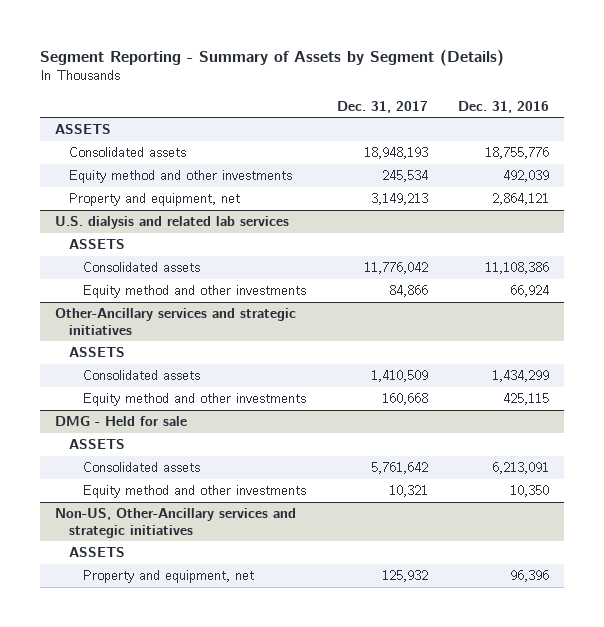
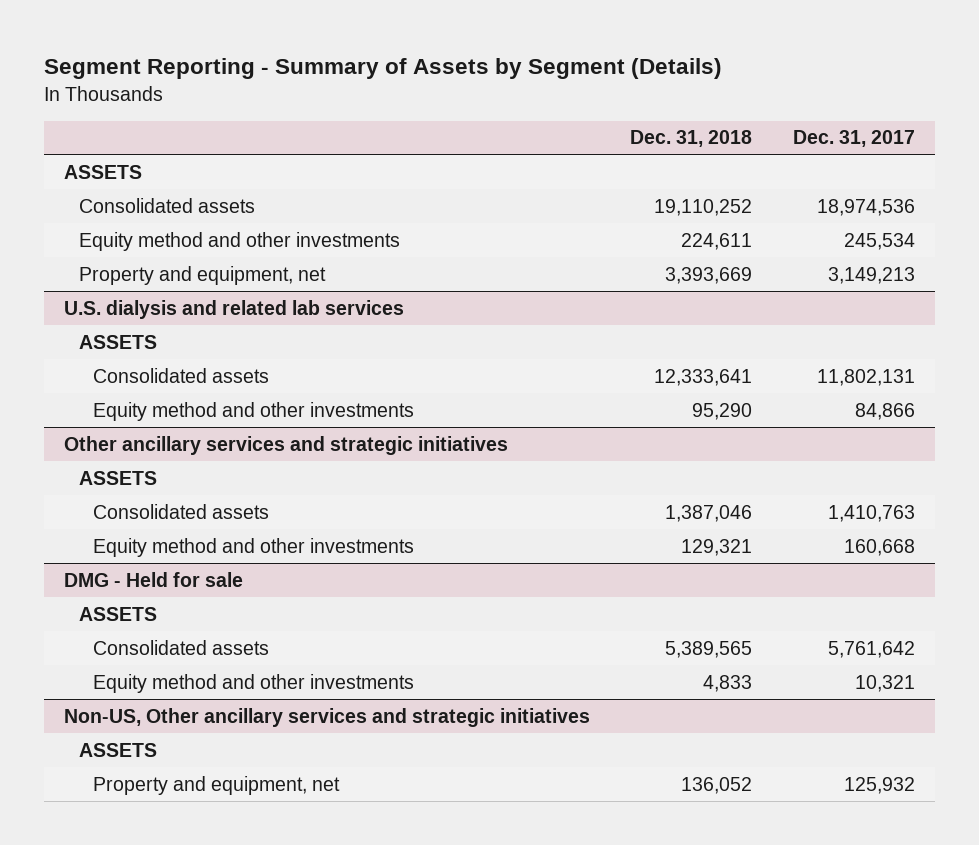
- | Dec. 31, 2017 | Dec. 31, 2016
+ | Dec. 31, 2018 | Dec. 31, 2017
- Consolidated assets | 18,948,193 | 18,755,776
+ Consolidated assets | 19,110,252 | 18,974,536
@ U.S. dialysis and related lab services
- Consolidated assets | 11,776,042 | 11,108,386
+ Consolidated assets | 12,333,641 | 11,802,131
- Other-Ancillary services and strategic initiatives
+ Other ancillary services and strategic initiatives
- Consolidated assets | 1,410,509 | 1,434,299
+ Consolidated assets | 1,387,046 | 1,410,763
- Non-US, Other-Ancillary services and strategic initiatives
+ Non-US, Other ancillary services and strategic initiatives

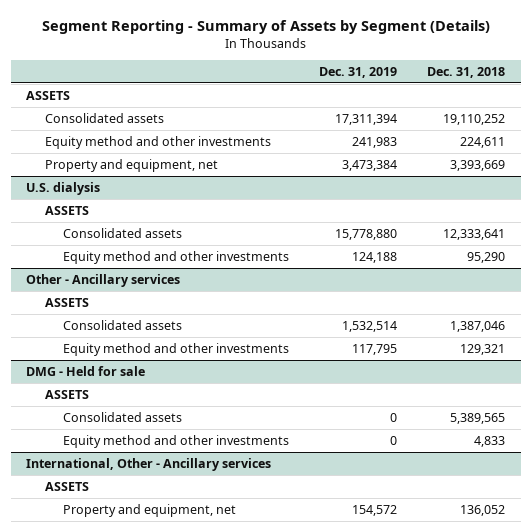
- | Dec. 31, 2018 | Dec. 31, 2017
+ | Dec. 31, 2019 | Dec. 31, 2018
- U.S. dialysis and related lab services
+ U.S. dialysis
- Other ancillary services and strategic initiatives
+ Other - Ancillary services
- Non-US, Other ancillary services and strategic initiatives
+ International, Other - Ancillary services

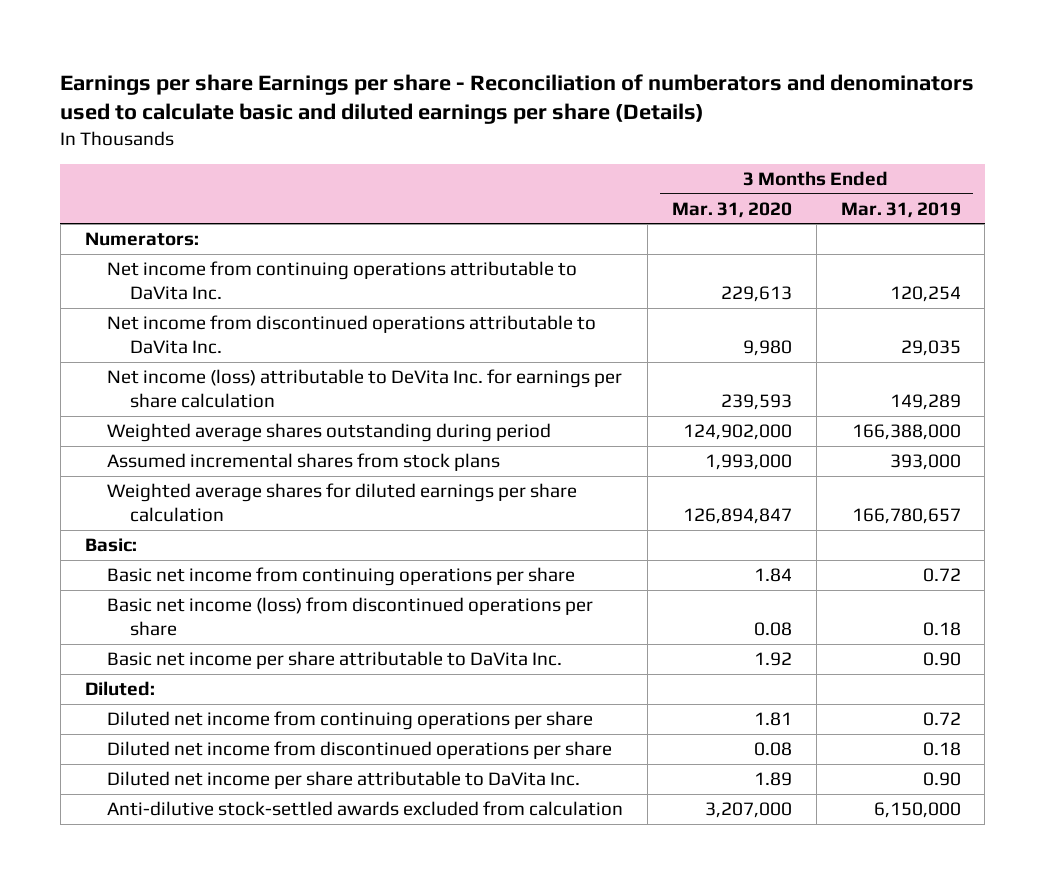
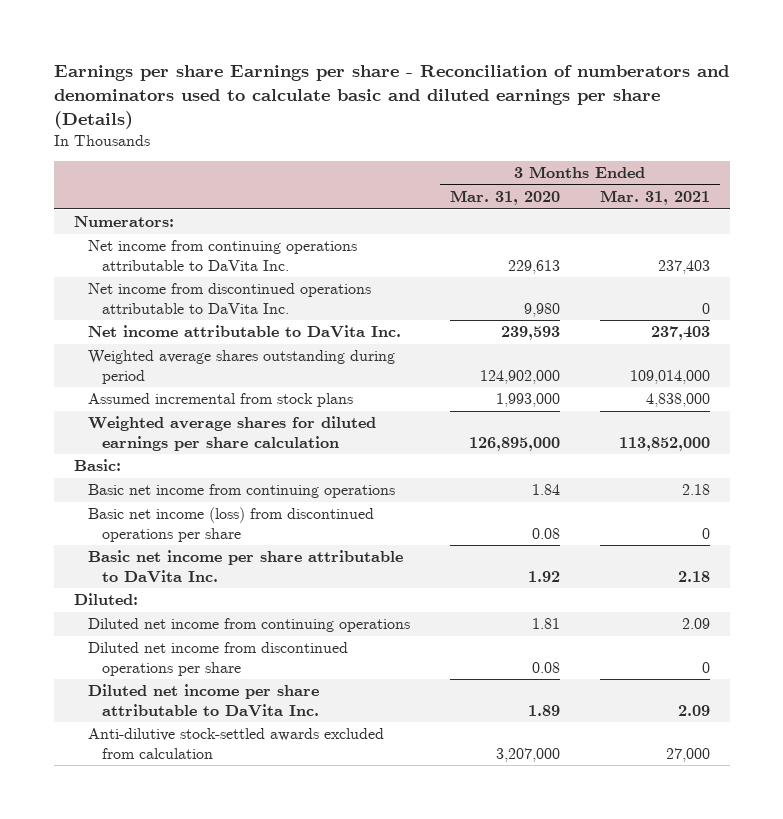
- | 3 Months Ended Mar. 31, 2020 | 3 Months Ended Mar. 31, 2019
+ | 3 Months Ended Mar. 31, 2020 | 3 Months Ended Mar. 31, 2021
- Net income (loss) attributable to DeVita Inc. for earnings per share calculation | 239,593 | 149,289
+ Net income attributable to DaVita Inc. | 239,593 | 237,403
- Assumed incremental shares from stock plans | 1,993,000 | 393,000
- Weighted average shares for diluted earnings per share calculation | 126,894,847 | 166,780,657
+ Assumed incremental from stock plans | 1,993,000 | 4,838,000
+ Weighted average shares for diluted earnings per share calculation | 126,895,000 | 113,852,000
- Basic net income from continuing operations per share | 1.84 | 0.72
+ Basic net income from continuing operations | 1.84 | 2.18
- Diluted net income from continuing operations per share | 1.81 | 0.72
+ Diluted net income from continuing operations | 1.81 | 2.09

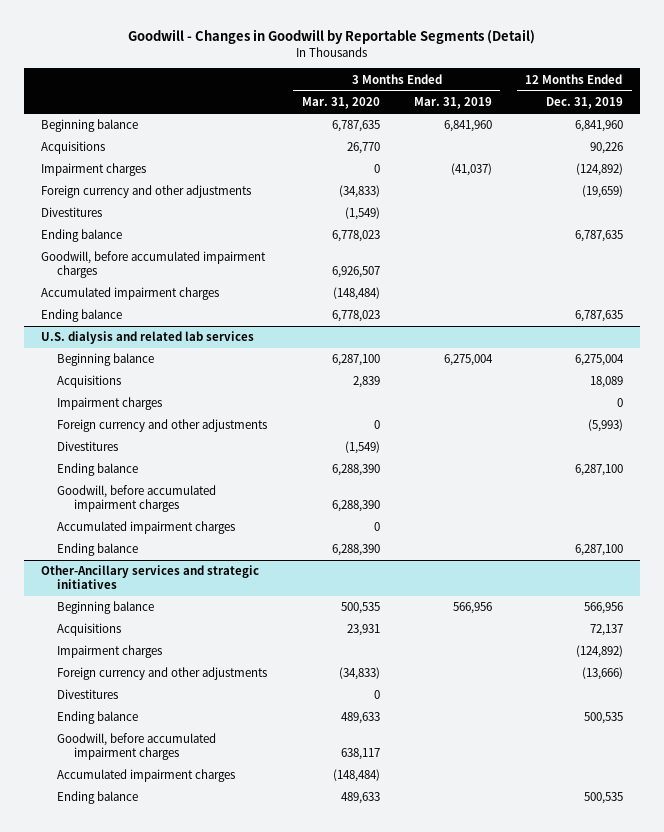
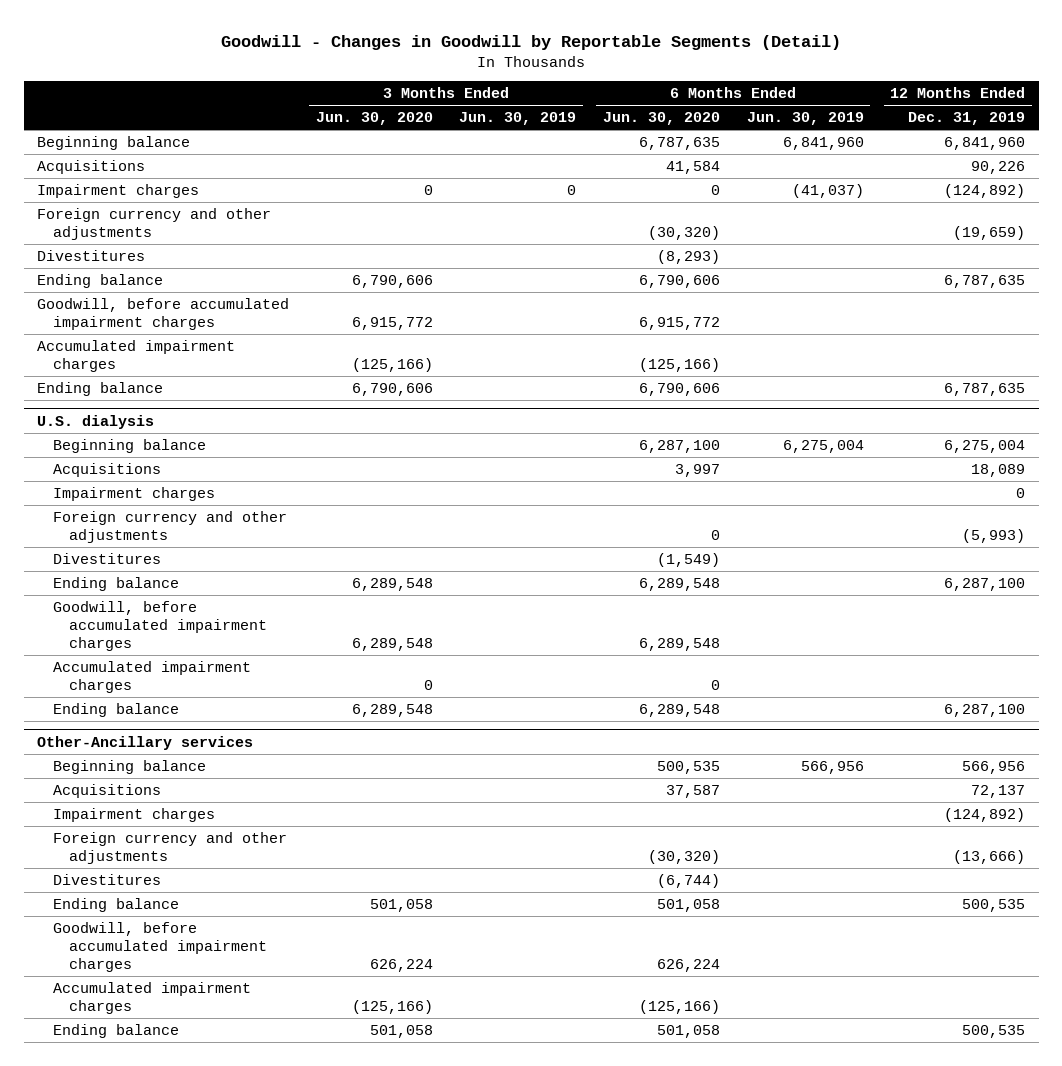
- | 3 Months Ended Mar. 31, 2020 | 3 Months Ended Mar. 31, 2019 | 12 Months Ended Dec. 31, 2019
+ | 3 Months Ended Jun. 30, 2020 | 3 Months Ended Jun. 30, 2019 | 6 Months Ended Jun. 30, 2020 | 6 Months Ended Jun. 30, 2019 | 12 Months Ended Dec. 31, 2019
- U.S. dialysis and related lab services
+ U.S. dialysis
- Other-Ancillary services and strategic initiatives
+ Other-Ancillary services

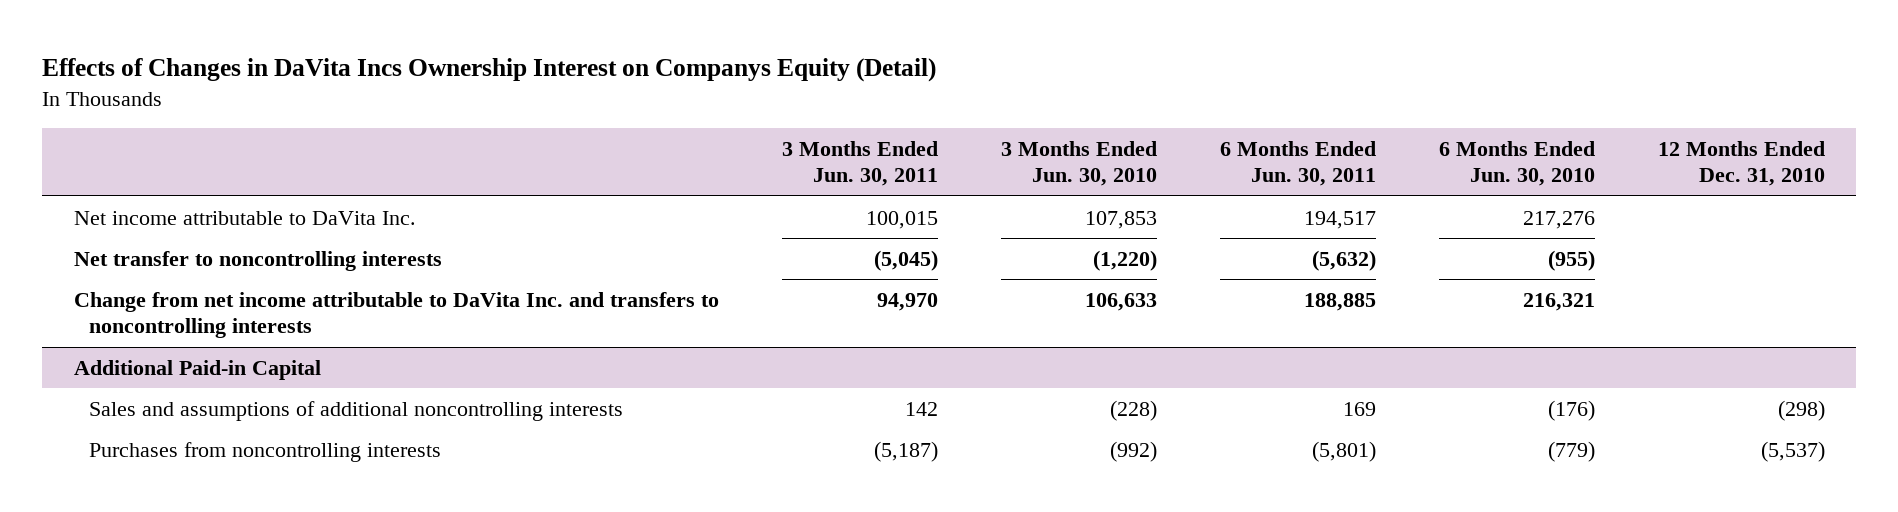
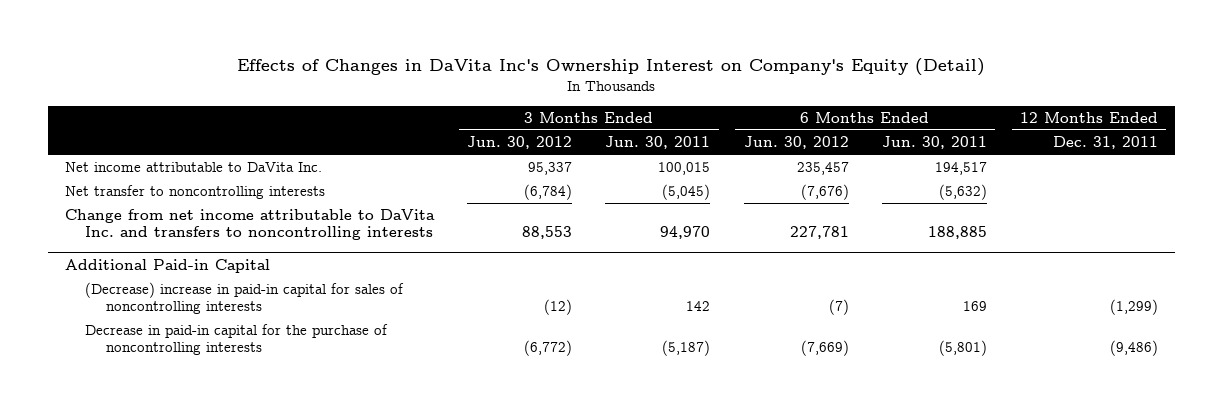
- Effects of Changes in DaVita Incs Ownership Interest on Companys Equity (Detail)
+ Effects of Changes in DaVita Inc's Ownership Interest on Company's Equity (Detail)
- | 3 Months Ended Jun. 30, 2011 | 3 Months Ended Jun. 30, 2010 | 6 Months Ended Jun. 30, 2011 | 6 Months Ended Jun. 30, 2010 | 12 Months Ended Dec. 31, 2010
+ | 3 Months Ended Jun. 30, 2012 | 3 Months Ended Jun. 30, 2011 | 6 Months Ended Jun. 30, 2012 | 6 Months Ended Jun. 30, 2011 | 12 Months Ended Dec. 31, 2011
@ Additional Paid-in Capital
- Sales and assumptions of additional noncontrolling interests | 142 | (228) | 169 | (176) | (298)
- Purchases from noncontrolling interests | (5,187) | (992) | (5,801) | (779) | (5,537)
+ (Decrease) increase in paid-in capital for sales of noncontrolling interests | (12) | 142 | (7) | 169 | (1,299)
+ Decrease in paid-in capital for the purchase of noncontrolling interests | (6,772) | (5,187) | (7,669) | (5,801) | (9,486)

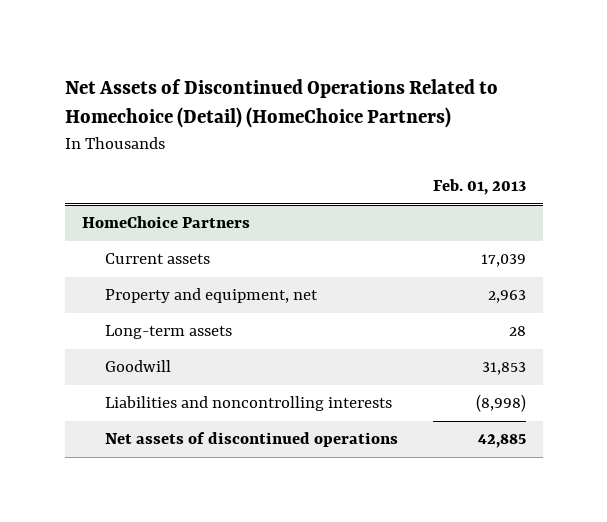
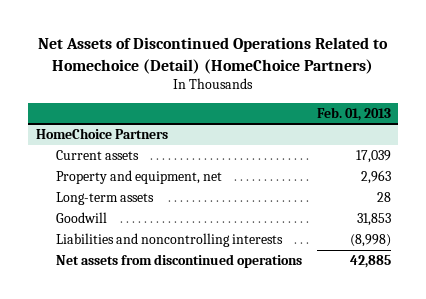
@ HomeChoice Partners
- Net assets of discontinued operations | 42,885
+ Net assets from discontinued operations | 42,885

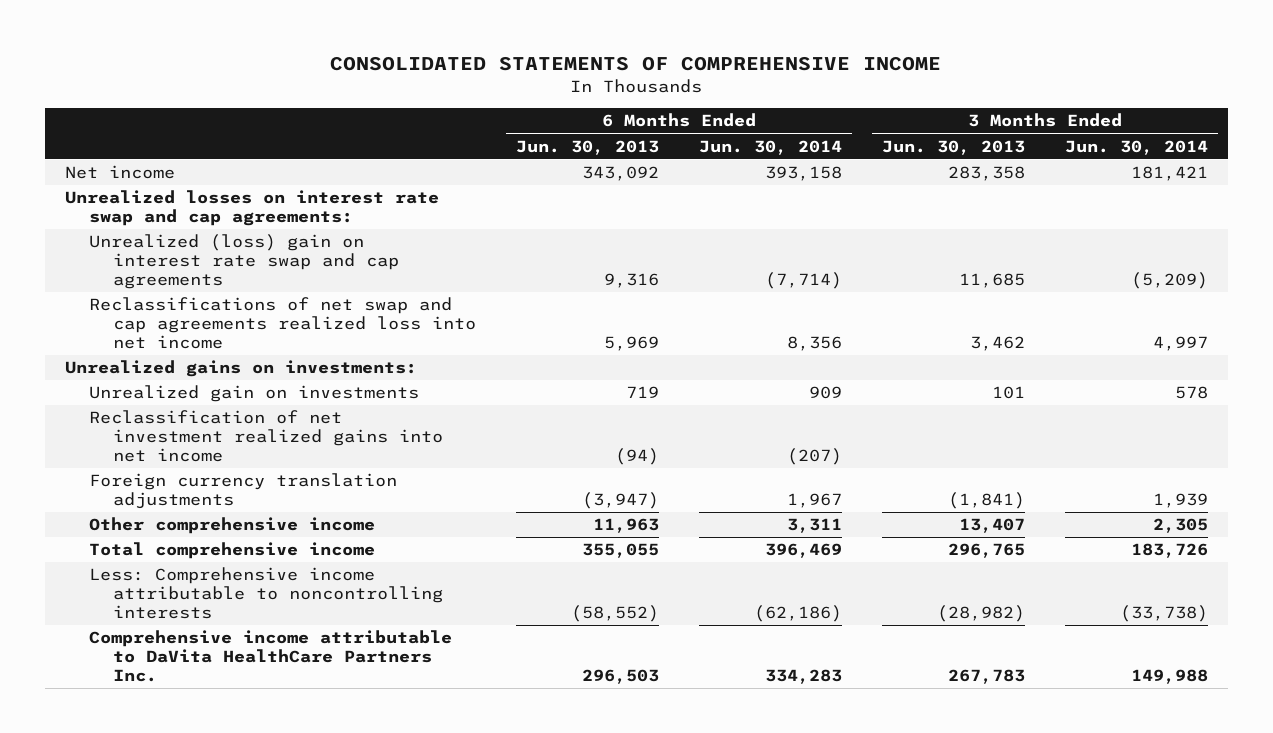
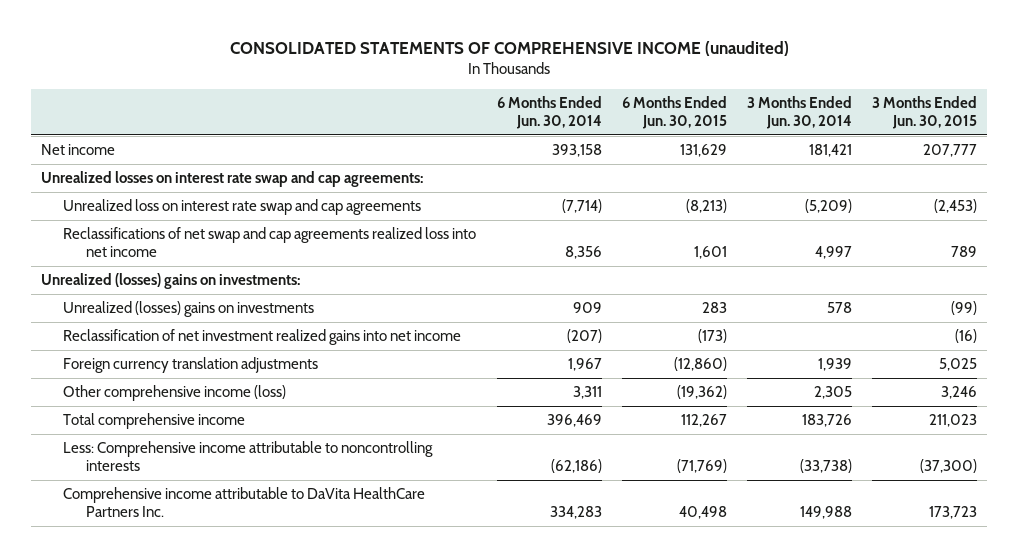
- CONSOLIDATED STATEMENTS OF COMPREHENSIVE INCOME
+ CONSOLIDATED STATEMENTS OF COMPREHENSIVE INCOME (unaudited)
- | 6 Months Ended Jun. 30, 2013 | 6 Months Ended Jun. 30, 2014 | 3 Months Ended Jun. 30, 2013 | 3 Months Ended Jun. 30, 2014
+ | 6 Months Ended Jun. 30, 2014 | 6 Months Ended Jun. 30, 2015 | 3 Months Ended Jun. 30, 2014 | 3 Months Ended Jun. 30, 2015
- Unrealized (loss) gain on interest rate swap and cap agreements | 9,316 | (7,714) | 11,685 | (5,209)
+ Unrealized loss on interest rate swap and cap agreements | (7,714) | (8,213) | (5,209) | (2,453)
- Unrealized gains on investments:
- Unrealized gain on investments | 719 | 909 | 101 | 578
+ Unrealized (losses) gains on investments:
+ Unrealized (losses) gains on investments | 909 | 283 | 578 | (99)
- Other comprehensive income | 11,963 | 3,311 | 13,407 | 2,305
+ Other comprehensive income (loss) | 3,311 | (19,362) | 2,305 | 3,246

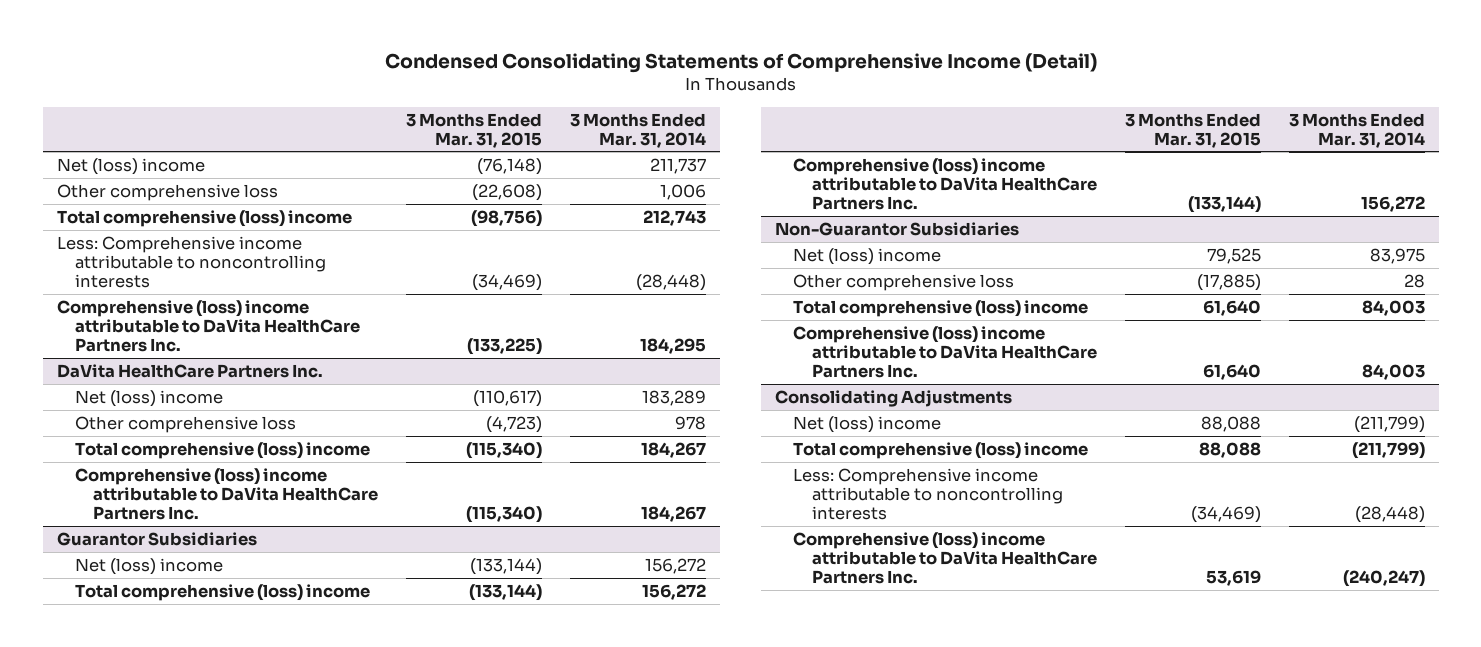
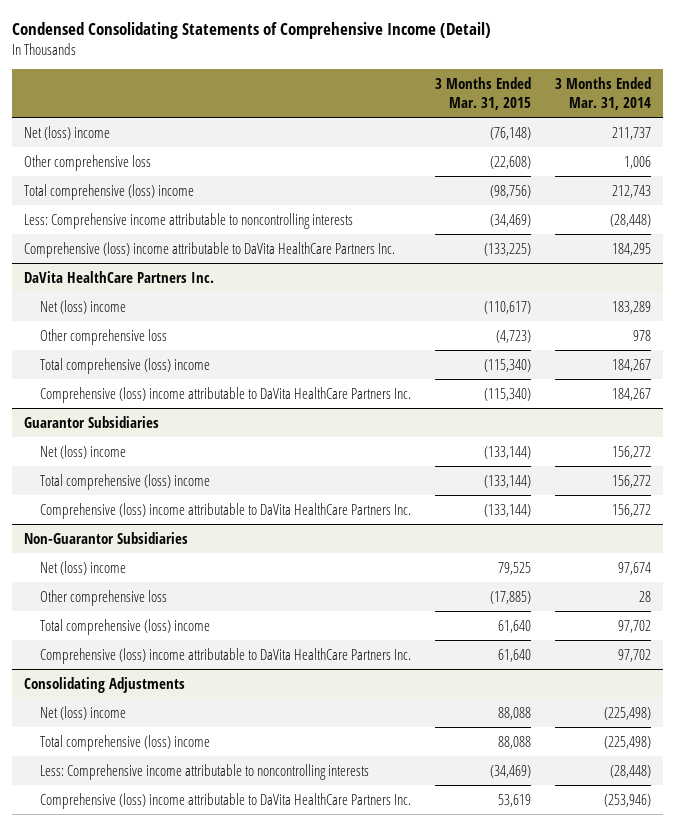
@ Non-Guarantor Subsidiaries
- Net (loss) income | 79,525 | 83,975
+ Net (loss) income | 79,525 | 97,674
- Total comprehensive (loss) income | 61,640 | 84,003
- Comprehensive (loss) income attributable to DaVita HealthCare Partners Inc. | 61,640 | 84,003
+ Total comprehensive (loss) income | 61,640 | 97,702
+ Comprehensive (loss) income attributable to DaVita HealthCare Partners Inc. | 61,640 | 97,702
@ Consolidating Adjustments
- Net (loss) income | 88,088 | (211,799)
- Total comprehensive (loss) income | 88,088 | (211,799)
+ Net (loss) income | 88,088 | (225,498)
+ Total comprehensive (loss) income | 88,088 | (225,498)
- Comprehensive (loss) income attributable to DaVita HealthCare Partners Inc. | 53,619 | (240,247)
+ Comprehensive (loss) income attributable to DaVita HealthCare Partners Inc. | 53,619 | (253,946)

